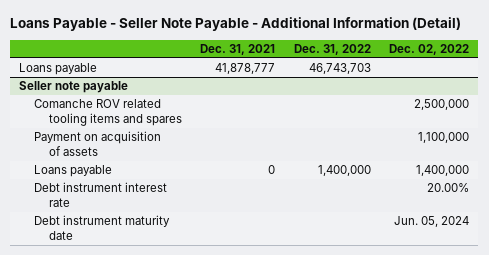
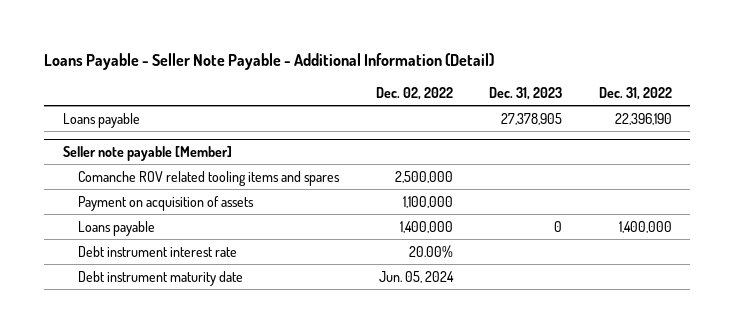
- | Dec. 31, 2021 | Dec. 31, 2022 | Dec. 02, 2022
+ | Dec. 02, 2022 | Dec. 31, 2023 | Dec. 31, 2022
- Loans payable | 41,878,777 | 46,743,703 |
- Seller note payable
+ Loans payable | | 27,378,905 | 22,396,190
+ Seller note payable [Member]

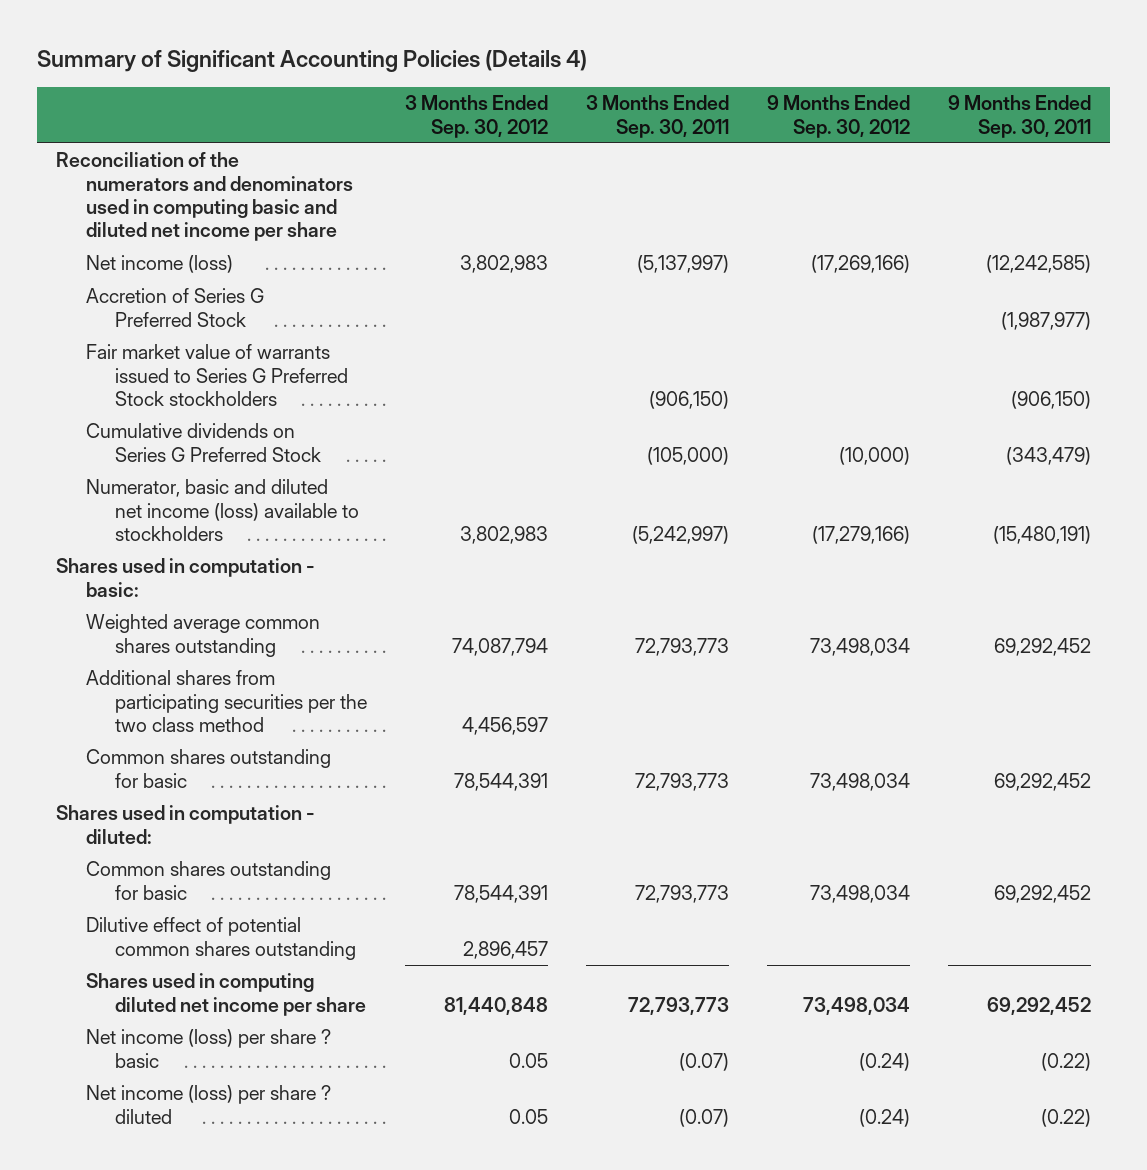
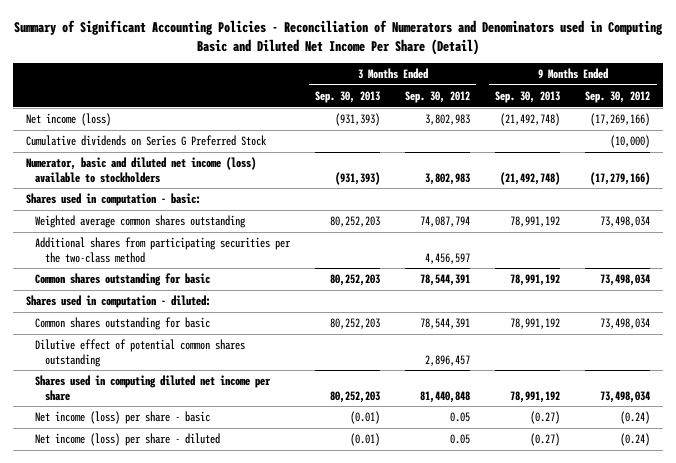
- Summary of Significant Accounting Policies (Details 4)
+ Summary of Significant Accounting Policies - Reconciliation of Numerators and Denominators used in Computing Basic and Diluted Net Income Per Share (Detail)
- | 3 Months Ended Sep. 30, 2012 | 3 Months Ended Sep. 30, 2011 | 9 Months Ended Sep. 30, 2012 | 9 Months Ended Sep. 30, 2011
+ | 3 Months Ended Sep. 30, 2013 | 3 Months Ended Sep. 30, 2012 | 9 Months Ended Sep. 30, 2013 | 9 Months Ended Sep. 30, 2012
- Reconciliation of the numerators and denominators used in computing basic and diluted net income per share
- Accretion of Series G Preferred Stock | | | | (1,987,977)
- Fair market value of warrants issued to Series G Preferred Stock stockholders | | (906,150) | | (906,150)
- Additional shares from participating securities per the two class method | 4,456,597 | | |
+ Additional shares from participating securities per the two-class method | | 4,456,597 | |
- Net income (loss) per share ? basic | 0.05 | (0.07) | (0.24) | (0.22)
- Net income (loss) per share ? diluted | 0.05 | (0.07) | (0.24) | (0.22)
+ Net income (loss) per share - basic | (0.01) | 0.05 | (0.27) | (0.24)
+ Net income (loss) per share - diluted | (0.01) | 0.05 | (0.27) | (0.24)

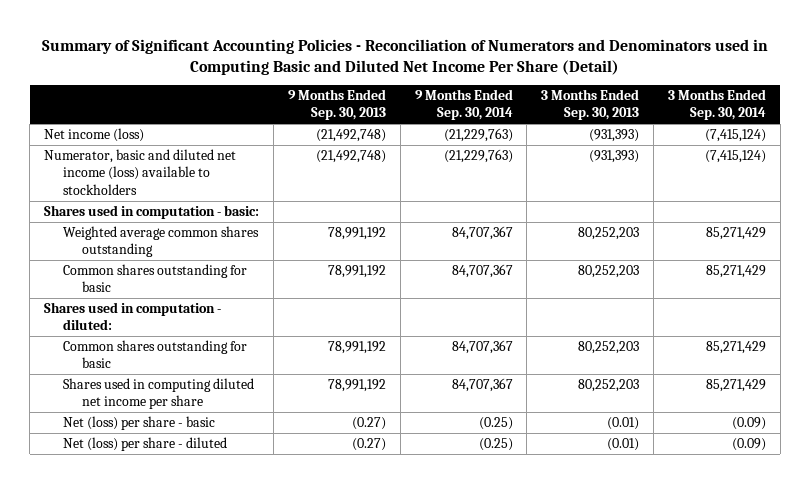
- | 3 Months Ended Sep. 30, 2013 | 3 Months Ended Sep. 30, 2012 | 9 Months Ended Sep. 30, 2013 | 9 Months Ended Sep. 30, 2012
+ | 9 Months Ended Sep. 30, 2013 | 9 Months Ended Sep. 30, 2014 | 3 Months Ended Sep. 30, 2013 | 3 Months Ended Sep. 30, 2014
- Cumulative dividends on Series G Preferred Stock | | | | (10,000)
- Additional shares from participating securities per the two-class method | | 4,456,597 | |
- Dilutive effect of potential common shares outstanding | | 2,896,457 | |
- Net income (loss) per share - basic | (0.01) | 0.05 | (0.27) | (0.24)
- Net income (loss) per share - diluted | (0.01) | 0.05 | (0.27) | (0.24)
+ Net (loss) per share - basic | (0.27) | (0.25) | (0.01) | (0.09)
+ Net (loss) per share - diluted | (0.27) | (0.25) | (0.01) | (0.09)

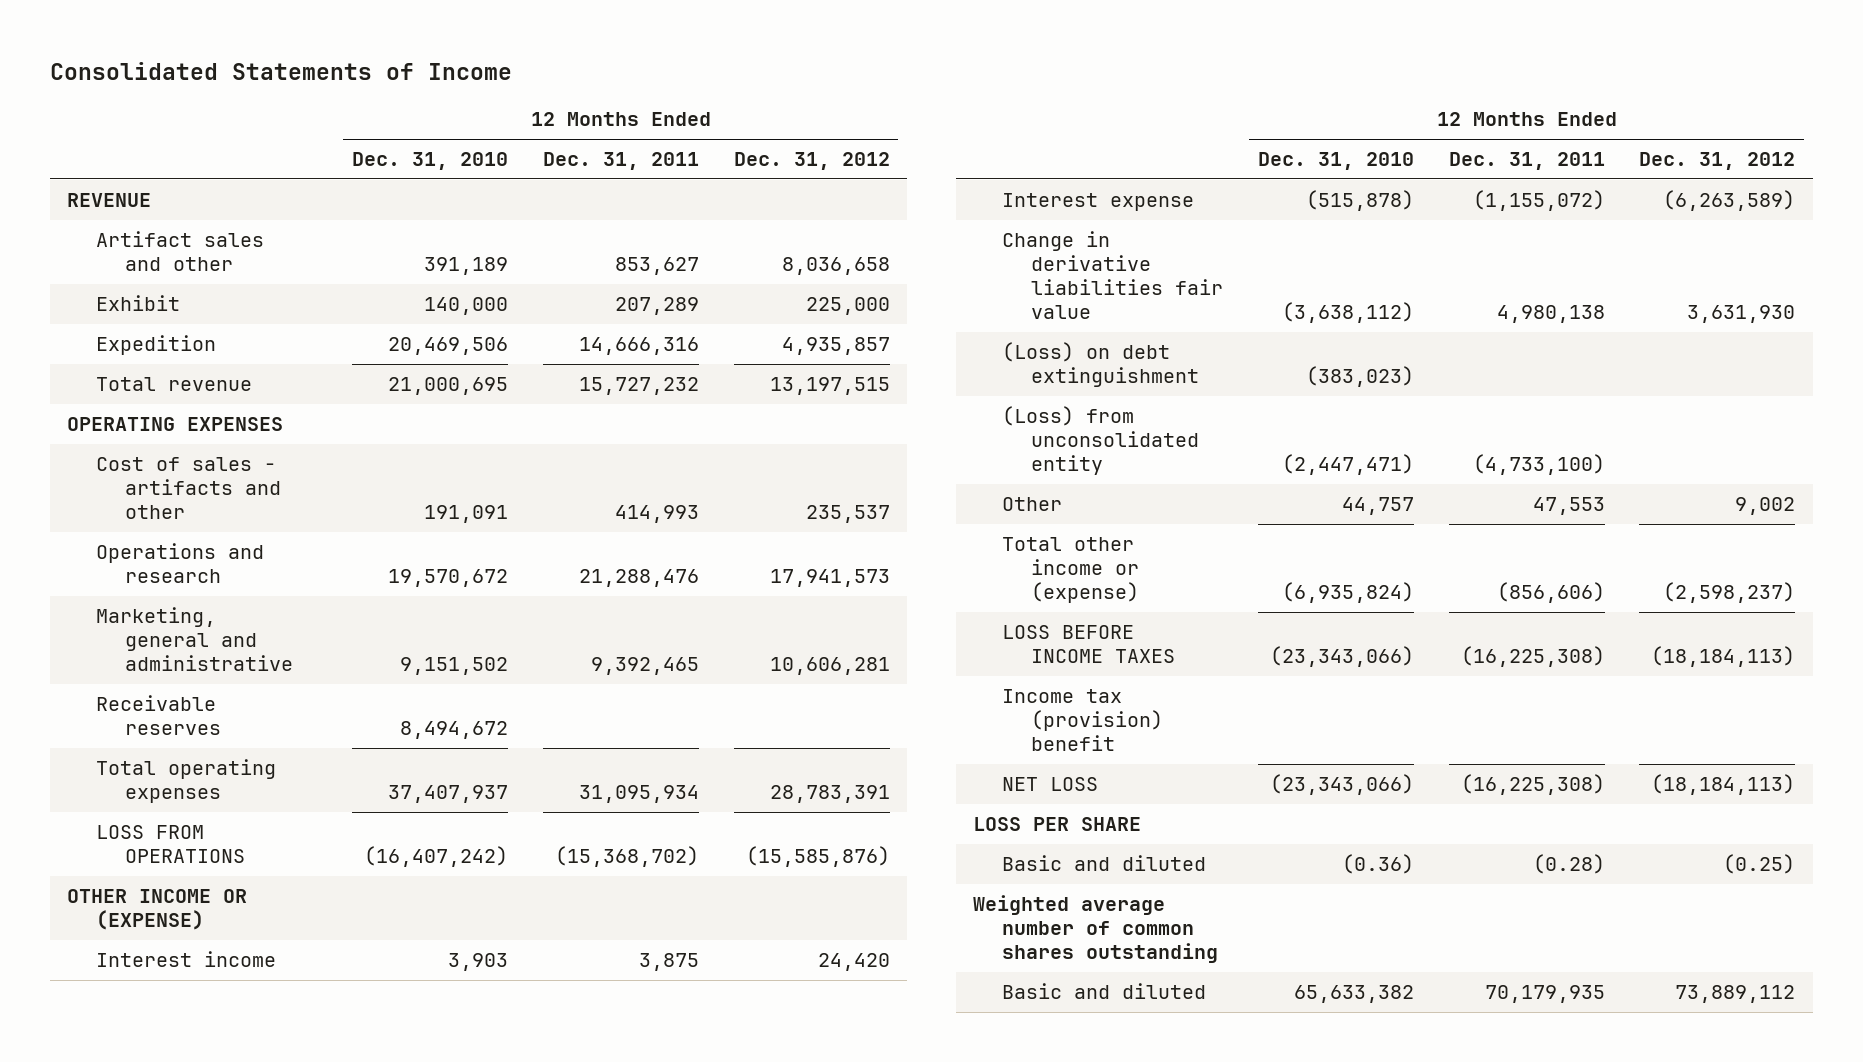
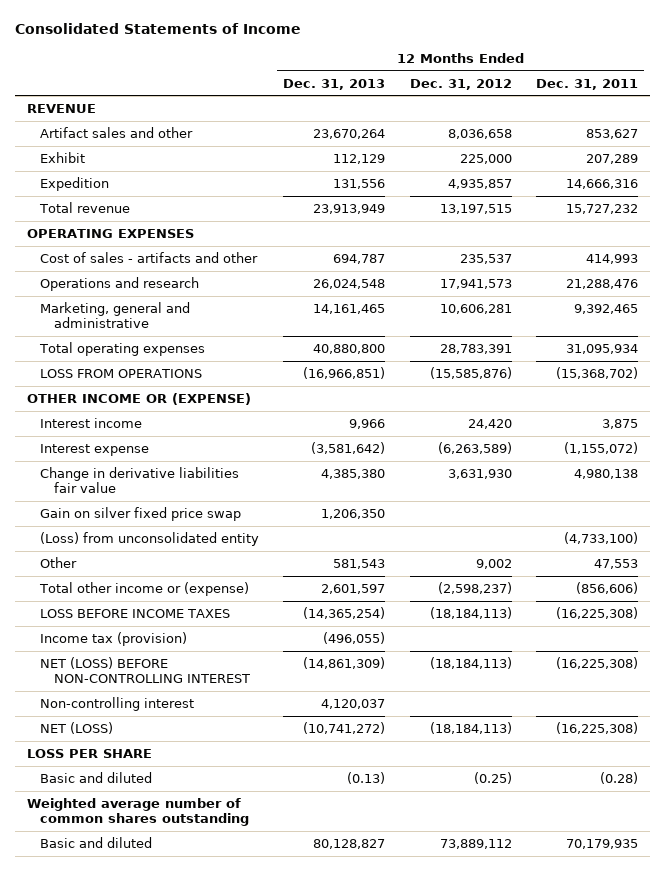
- | 12 Months Ended Dec. 31, 2010 | 12 Months Ended Dec. 31, 2011 | 12 Months Ended Dec. 31, 2012
+ | 12 Months Ended Dec. 31, 2013 | 12 Months Ended Dec. 31, 2012 | 12 Months Ended Dec. 31, 2011
- Receivable reserves | 8,494,672 | |
- (Loss) on debt extinguishment | (383,023) | |
+ Gain on silver fixed price swap | 1,206,350 | |
- Income tax (provision) benefit
- NET LOSS | (23,343,066) | (16,225,308) | (18,184,113)
+ Income tax (provision) | (496,055) | |
+ NET (LOSS) BEFORE NON-CONTROLLING INTEREST | (14,861,309) | (18,184,113) | (16,225,308)
+ Non-controlling interest | 4,120,037 | |
+ NET (LOSS) | (10,741,272) | (18,184,113) | (16,225,308)

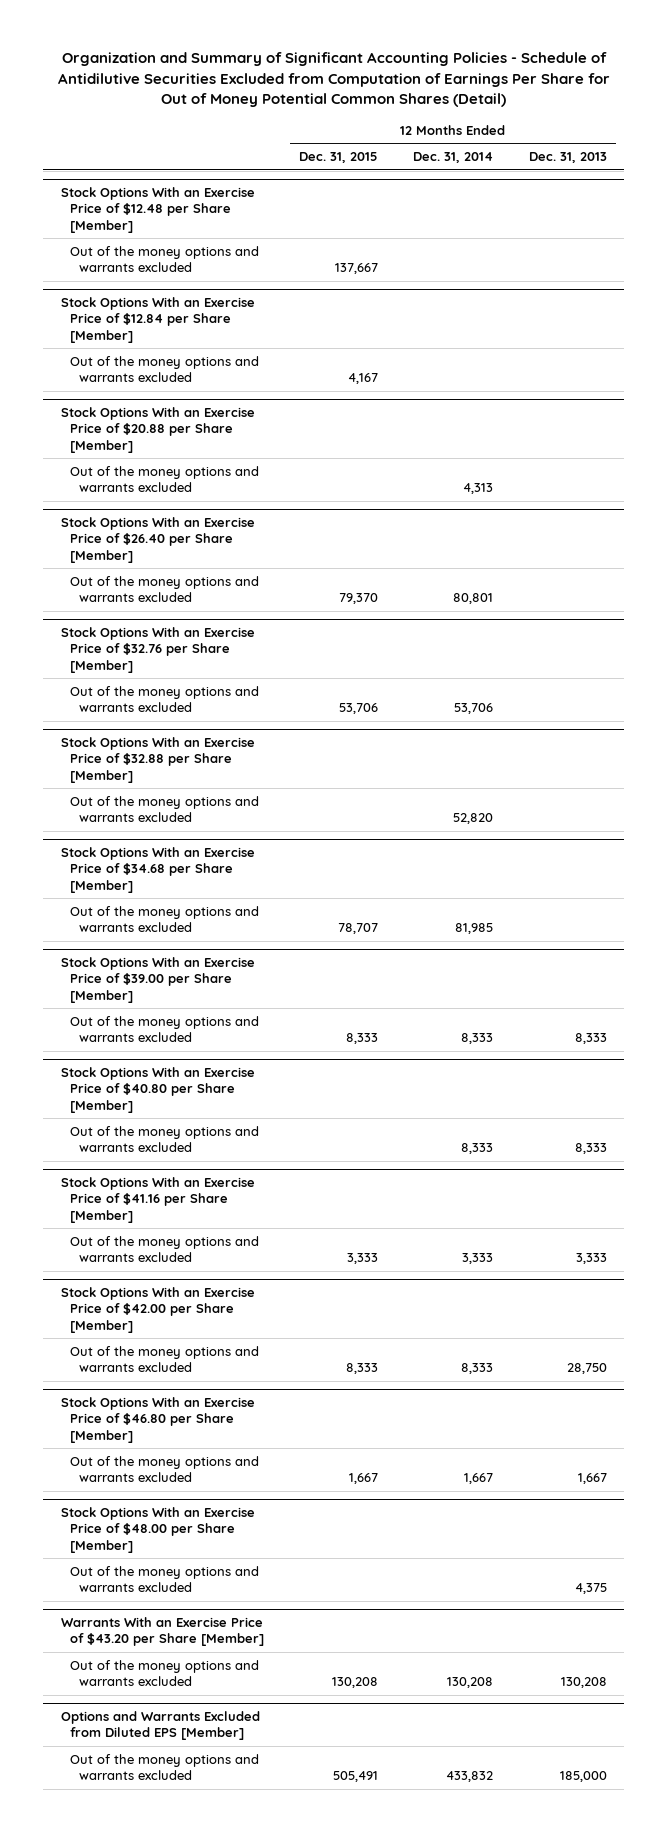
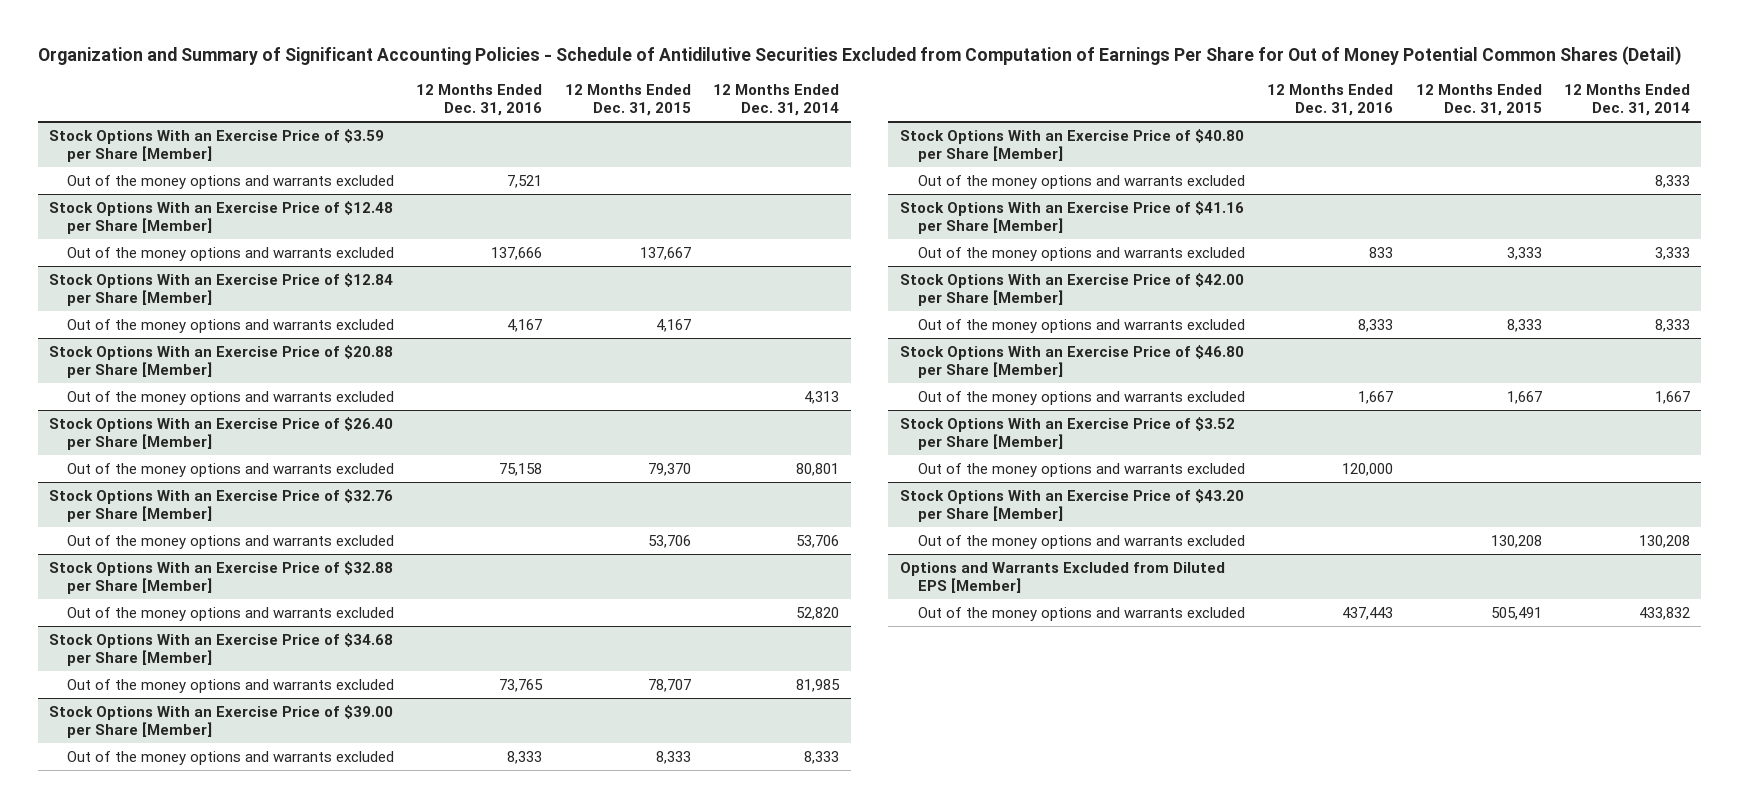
- | 12 Months Ended Dec. 31, 2015 | 12 Months Ended Dec. 31, 2014 | 12 Months Ended Dec. 31, 2013
+ | 12 Months Ended Dec. 31, 2016 | 12 Months Ended Dec. 31, 2015 | 12 Months Ended Dec. 31, 2014
+ Stock Options With an Exercise Price of $3.59 per Share [Member]
+ Out of the money options and warrants excluded | 7,521 | |
- Stock Options With an Exercise Price of $48.00 per Share [Member]
+ Stock Options With an Exercise Price of $3.52 per Share [Member]
- Warrants With an Exercise Price of $43.20 per Share [Member]
+ Stock Options With an Exercise Price of $43.20 per Share [Member]

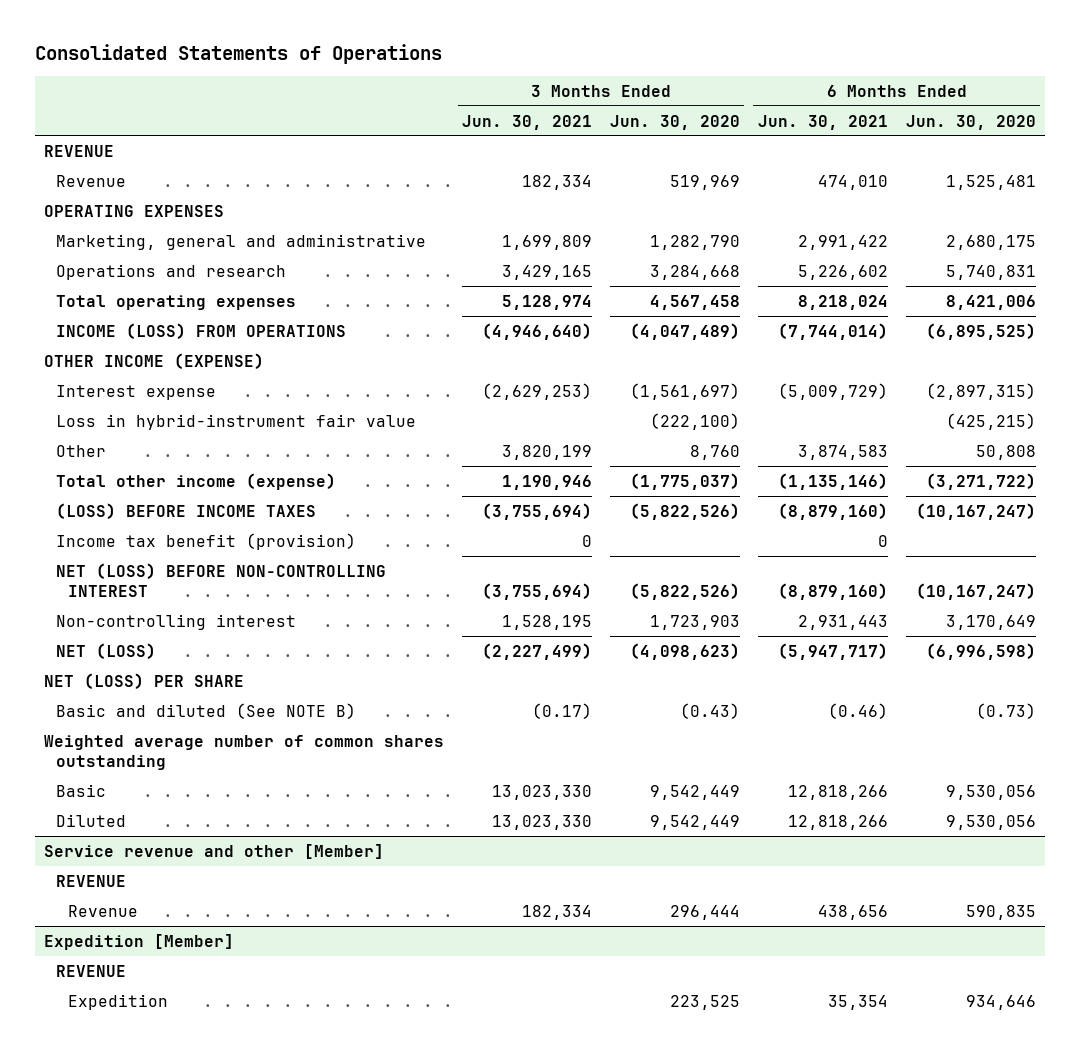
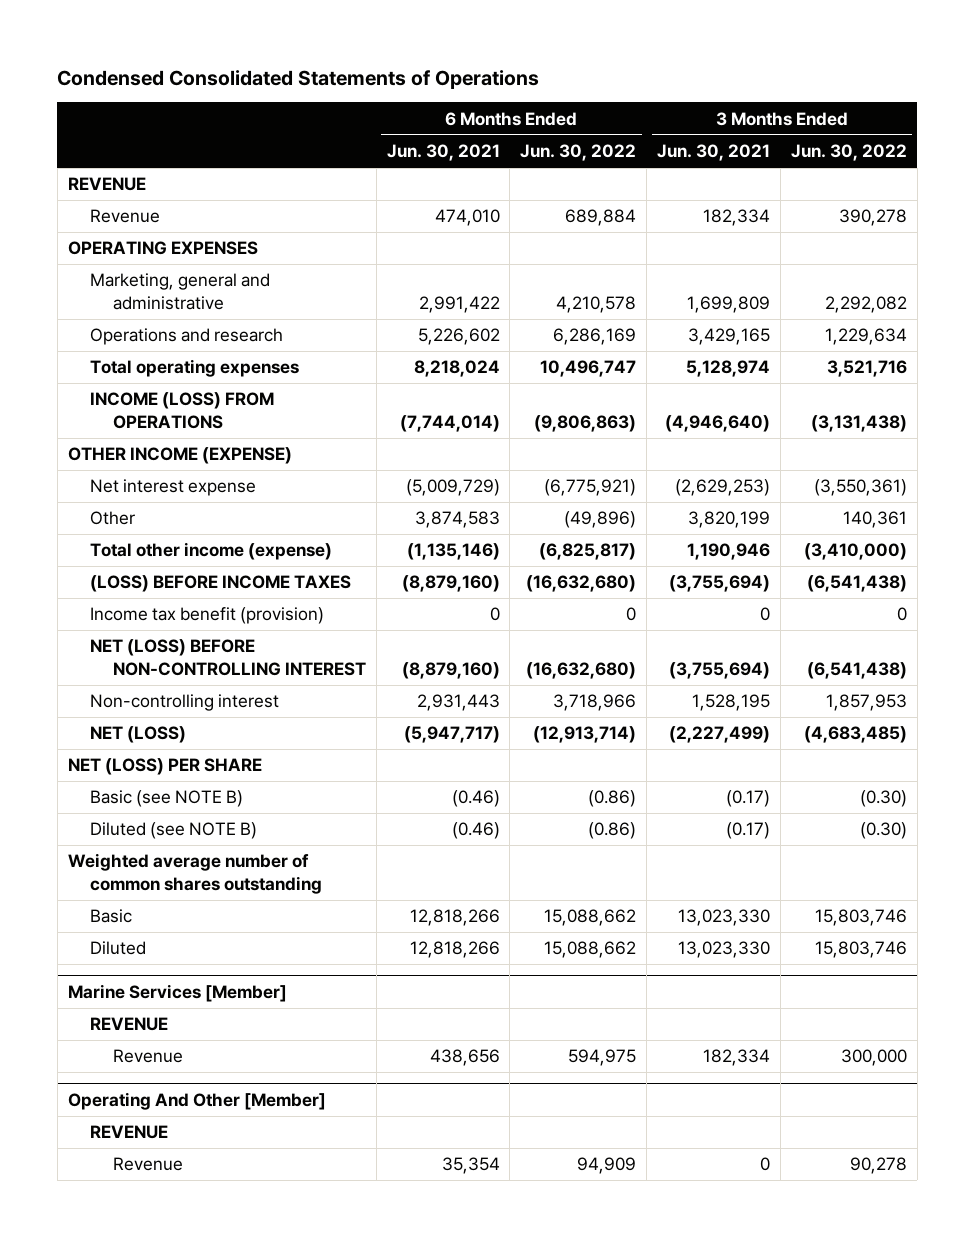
- Consolidated Statements of Operations
+ Condensed Consolidated Statements of Operations
- | 3 Months Ended Jun. 30, 2021 | 3 Months Ended Jun. 30, 2020 | 6 Months Ended Jun. 30, 2021 | 6 Months Ended Jun. 30, 2020
+ | 6 Months Ended Jun. 30, 2021 | 6 Months Ended Jun. 30, 2022 | 3 Months Ended Jun. 30, 2021 | 3 Months Ended Jun. 30, 2022
- Interest expense | (2,629,253) | (1,561,697) | (5,009,729) | (2,897,315)
- Loss in hybrid-instrument fair value | | (222,100) | | (425,215)
+ Net interest expense | (5,009,729) | (6,775,921) | (2,629,253) | (3,550,361)
- Basic and diluted (See NOTE B) | (0.17) | (0.43) | (0.46) | (0.73)
+ Basic (see NOTE B) | (0.46) | (0.86) | (0.17) | (0.30)
+ Diluted (see NOTE B) | (0.46) | (0.86) | (0.17) | (0.30)
- Service revenue and other [Member]
+ Marine Services [Member]
- Expedition [Member]
+ Operating And Other [Member]
- Expedition | | 223,525 | 35,354 | 934,646
+ Revenue | 35,354 | 94,909 | 0 | 90,278

